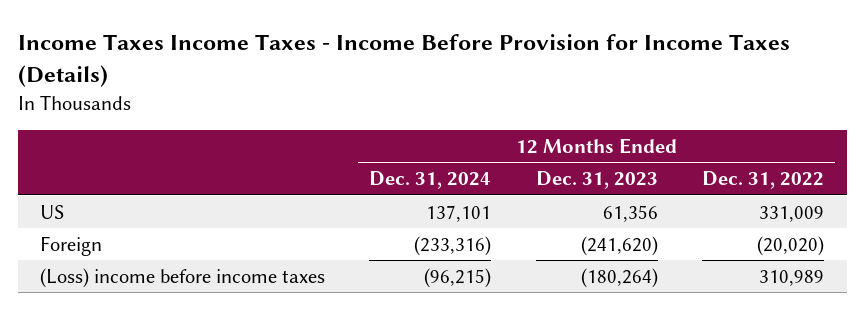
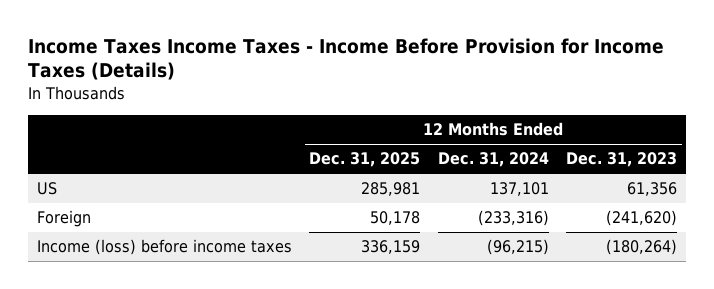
- | 12 Months Ended Dec. 31, 2024 | 12 Months Ended Dec. 31, 2023 | 12 Months Ended Dec. 31, 2022
+ | 12 Months Ended Dec. 31, 2025 | 12 Months Ended Dec. 31, 2024 | 12 Months Ended Dec. 31, 2023
- (Loss) income before income taxes | (96,215) | (180,264) | 310,989
+ Income (loss) before income taxes | 336,159 | (96,215) | (180,264)

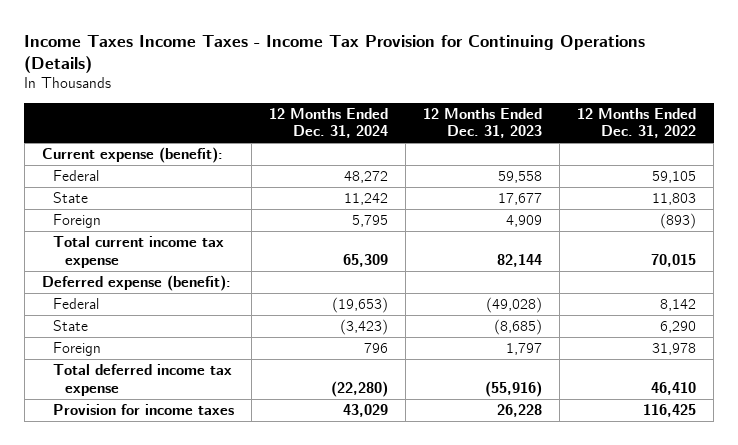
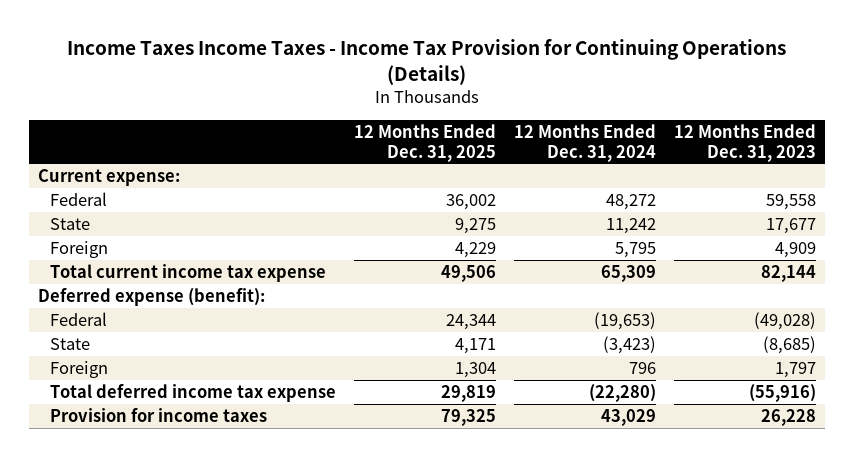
- | 12 Months Ended Dec. 31, 2024 | 12 Months Ended Dec. 31, 2023 | 12 Months Ended Dec. 31, 2022
+ | 12 Months Ended Dec. 31, 2025 | 12 Months Ended Dec. 31, 2024 | 12 Months Ended Dec. 31, 2023
- Current expense (benefit):
+ Current expense:

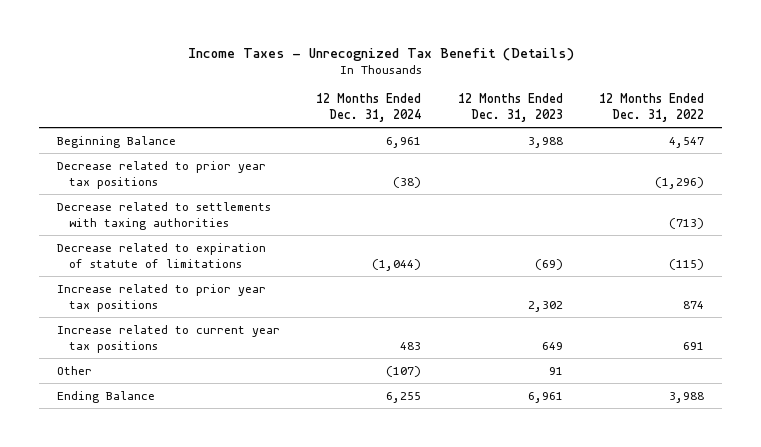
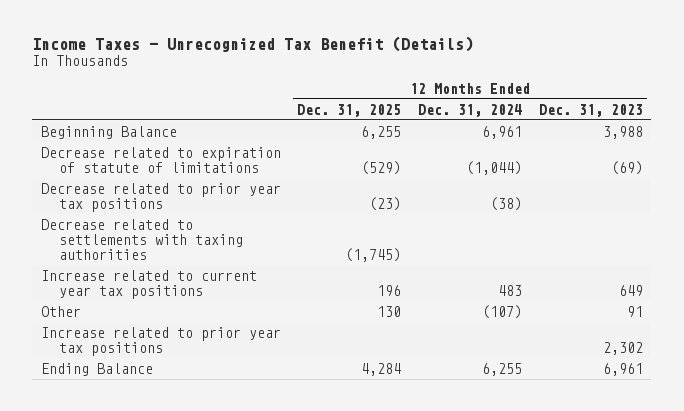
- | 12 Months Ended Dec. 31, 2024 | 12 Months Ended Dec. 31, 2023 | 12 Months Ended Dec. 31, 2022
+ | 12 Months Ended Dec. 31, 2025 | 12 Months Ended Dec. 31, 2024 | 12 Months Ended Dec. 31, 2023
moved up: Decrease related to expiration of statute of limitations | (529) | (1,044) | (69)
moved down: Increase related to prior year tax positions | | | 2,302

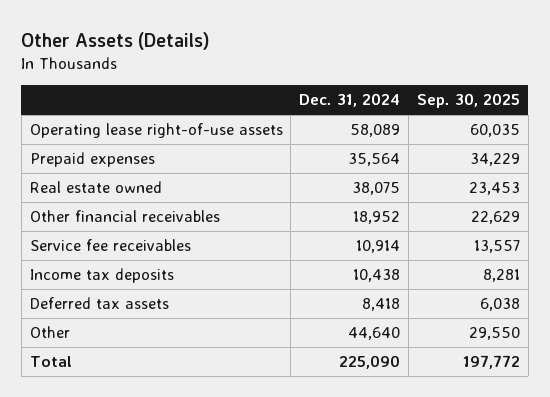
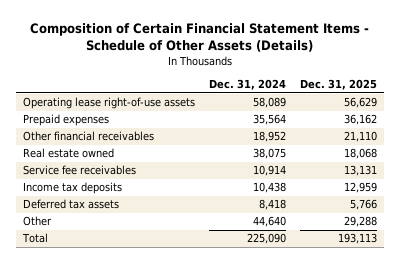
- Other Assets (Details)
+ Composition of Certain Financial Statement Items - Schedule of Other Assets (Details)
- | Dec. 31, 2024 | Sep. 30, 2025
+ | Dec. 31, 2024 | Dec. 31, 2025
moved down: Real estate owned | 38,075 | 18,068

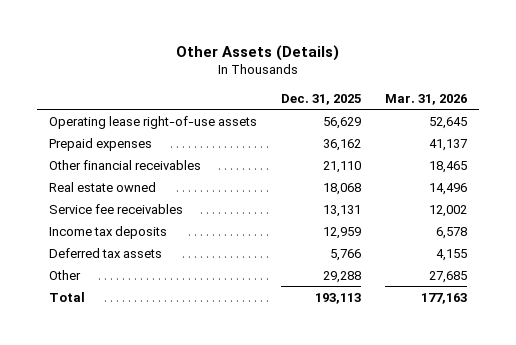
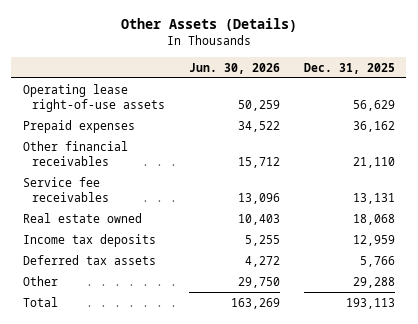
- | Dec. 31, 2025 | Mar. 31, 2026
+ | Jun. 30, 2026 | Dec. 31, 2025
moved down: Real estate owned | 10,403 | 18,068

